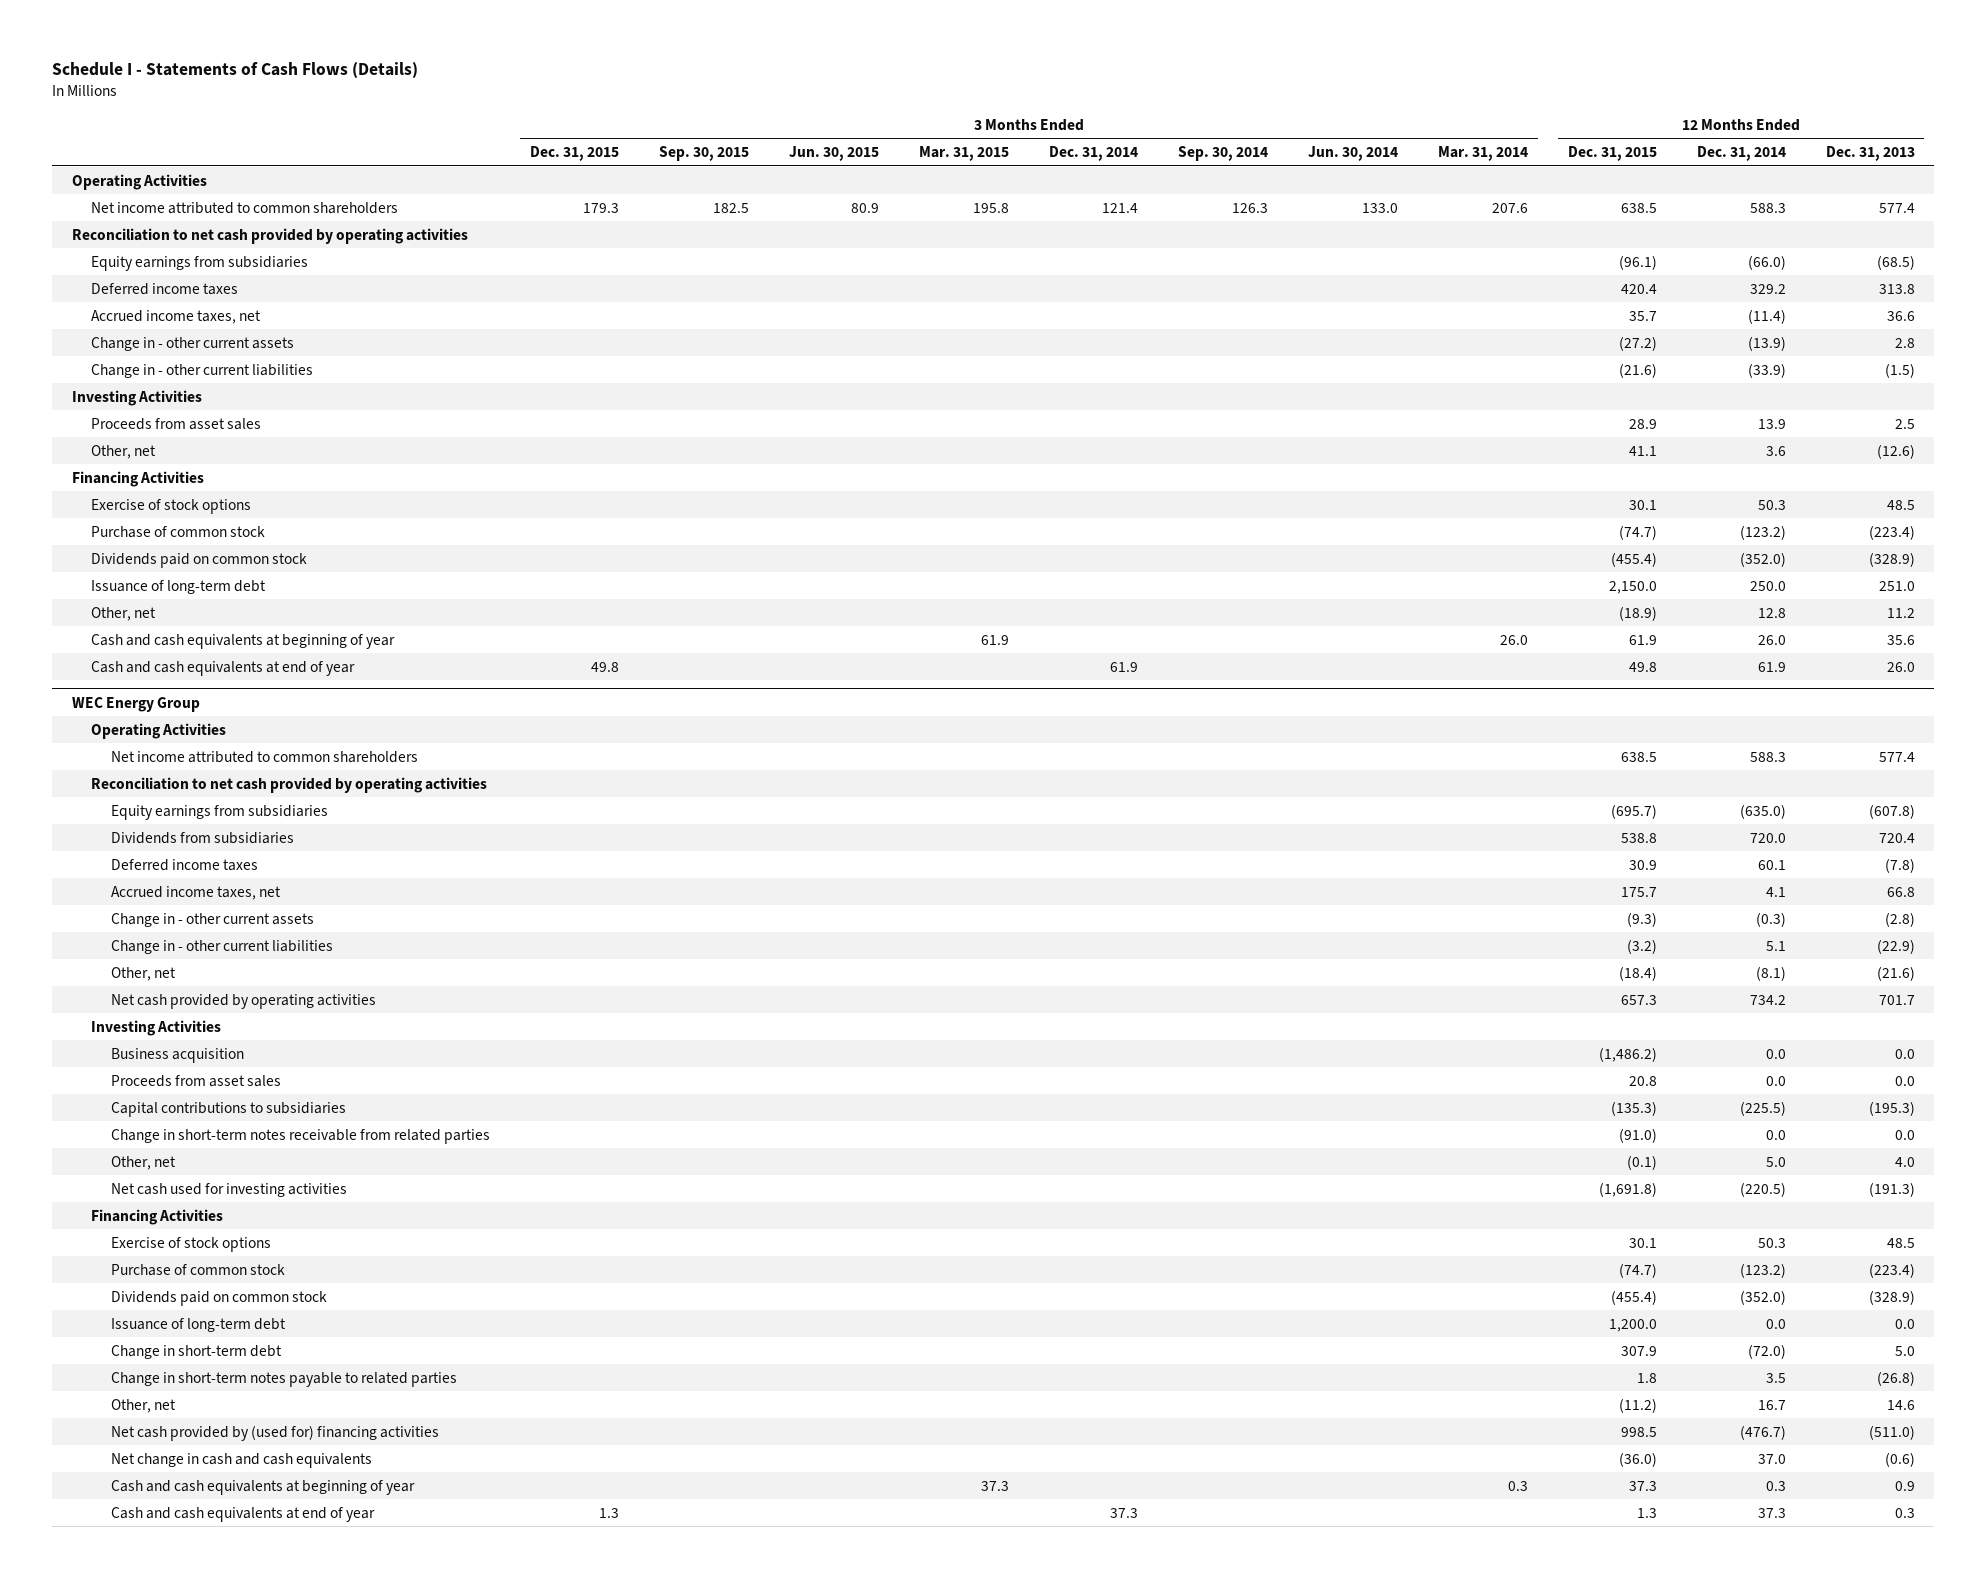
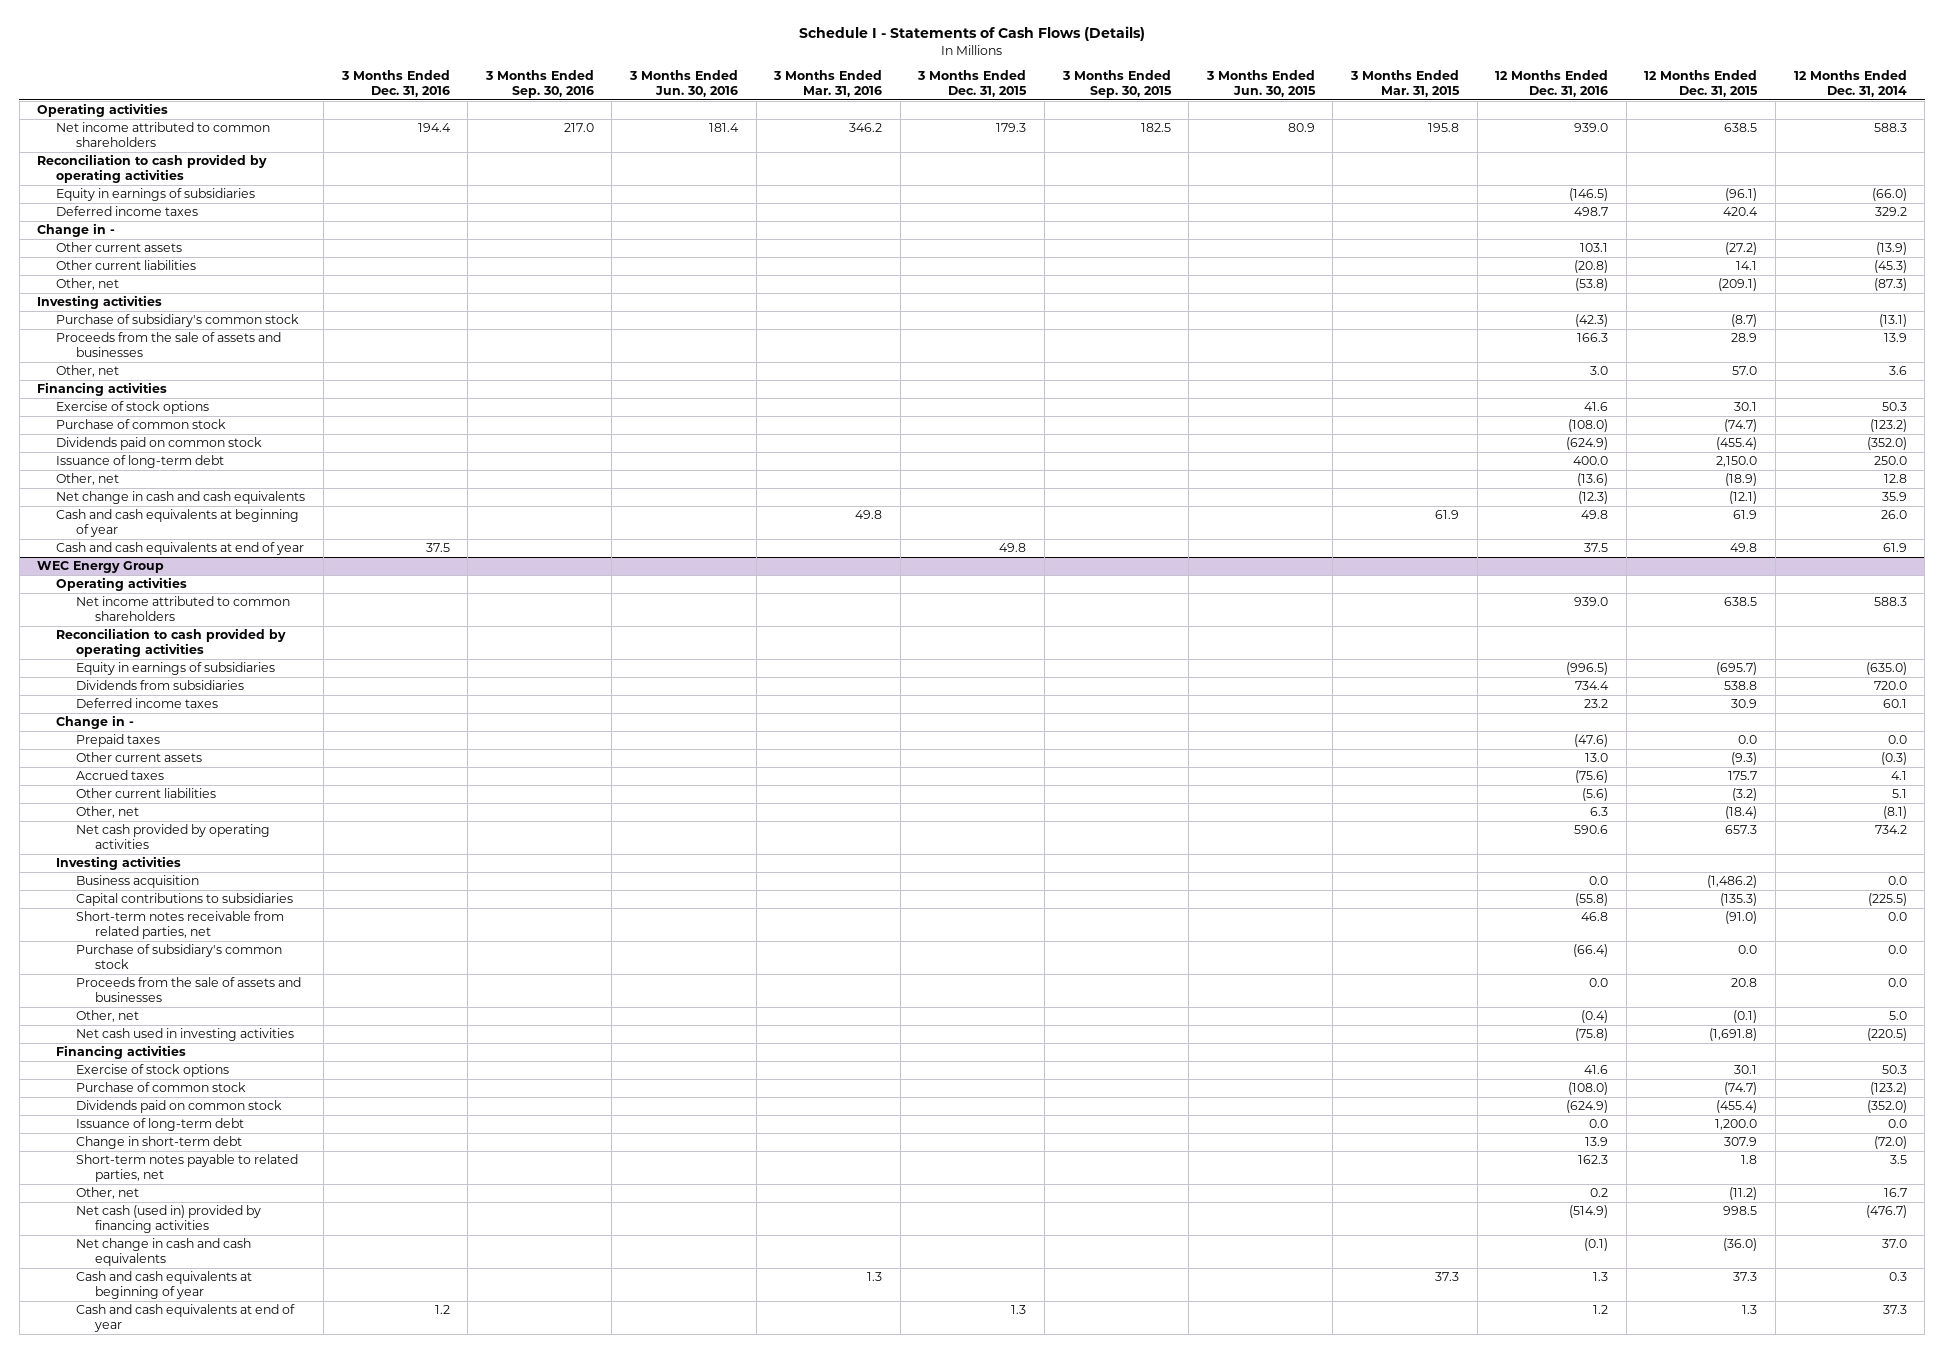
- | 3 Months Ended Dec. 31, 2015 | 3 Months Ended Sep. 30, 2015 | 3 Months Ended Jun. 30, 2015 | 3 Months Ended Mar. 31, 2015 | 3 Months Ended Dec. 31, 2014 | 3 Months Ended Sep. 30, 2014 | 3 Months Ended Jun. 30, 2014 | 3 Months Ended Mar. 31, 2014 | 12 Months Ended Dec. 31, 2015 | 12 Months Ended Dec. 31, 2014 | 12 Months Ended Dec. 31, 2013
+ | 3 Months Ended Dec. 31, 2016 | 3 Months Ended Sep. 30, 2016 | 3 Months Ended Jun. 30, 2016 | 3 Months Ended Mar. 31, 2016 | 3 Months Ended Dec. 31, 2015 | 3 Months Ended Sep. 30, 2015 | 3 Months Ended Jun. 30, 2015 | 3 Months Ended Mar. 31, 2015 | 12 Months Ended Dec. 31, 2016 | 12 Months Ended Dec. 31, 2015 | 12 Months Ended Dec. 31, 2014
- Operating Activities
+ Operating activities
- Reconciliation to net cash provided by operating activities
- Equity earnings from subsidiaries | | | | | | | | | (96.1) | (66.0) | (68.5)
+ Reconciliation to cash provided by operating activities
+ Equity in earnings of subsidiaries | | | | | | | | | (146.5) | (96.1) | (66.0)
- Accrued income taxes, net | | | | | | | | | 35.7 | (11.4) | 36.6
- Change in - other current assets | | | | | | | | | (27.2) | (13.9) | 2.8
- Change in - other current liabilities | | | | | | | | | (21.6) | (33.9) | (1.5)
- Investing Activities
- Proceeds from asset sales | | | | | | | | | 28.9 | 13.9 | 2.5
- Other, net | | | | | | | | | 41.1 | 3.6 | (12.6)
- Financing Activities
+ Change in -
+ Other current assets | | | | | | | | | 103.1 | (27.2) | (13.9)
+ Other current liabilities | | | | | | | | | (20.8) | 14.1 | (45.3)
+ Other, net | | | | | | | | | (53.8) | (209.1) | (87.3)
+ Investing activities
+ Purchase of subsidiary's common stock | | | | | | | | | (42.3) | (8.7) | (13.1)
+ Proceeds from the sale of assets and businesses | | | | | | | | | 166.3 | 28.9 | 13.9
+ Other, net | | | | | | | | | 3.0 | 57.0 | 3.6
+ Financing activities
+ Net change in cash and cash equivalents | | | | | | | | | (12.3) | (12.1) | 35.9
@ WEC Energy Group
- Operating Activities
+ Operating activities
- Reconciliation to net cash provided by operating activities
- Equity earnings from subsidiaries | | | | | | | | | (695.7) | (635.0) | (607.8)
+ Reconciliation to cash provided by operating activities
+ Equity in earnings of subsidiaries | | | | | | | | | (996.5) | (695.7) | (635.0)
- Accrued income taxes, net | | | | | | | | | 175.7 | 4.1 | 66.8
- Change in - other current assets | | | | | | | | | (9.3) | (0.3) | (2.8)
- Change in - other current liabilities | | | | | | | | | (3.2) | 5.1 | (22.9)
+ Change in -
+ Prepaid taxes | | | | | | | | | (47.6) | 0.0 | 0.0
+ Other current assets | | | | | | | | | 13.0 | (9.3) | (0.3)
+ Accrued taxes | | | | | | | | | (75.6) | 175.7 | 4.1
+ Other current liabilities | | | | | | | | | (5.6) | (3.2) | 5.1
- Investing Activities
+ Investing activities
- Proceeds from asset sales | | | | | | | | | 20.8 | 0.0 | 0.0
- Change in short-term notes receivable from related parties | | | | | | | | | (91.0) | 0.0 | 0.0
+ Short-term notes receivable from related parties, net | | | | | | | | | 46.8 | (91.0) | 0.0
+ Purchase of subsidiary's common stock | | | | | | | | | (66.4) | 0.0 | 0.0
+ Proceeds from the sale of assets and businesses | | | | | | | | | 0.0 | 20.8 | 0.0
- Net cash used for investing activities | | | | | | | | | (1,691.8) | (220.5) | (191.3)
- Financing Activities
+ Net cash used in investing activities | | | | | | | | | (75.8) | (1,691.8) | (220.5)
+ Financing activities
- Change in short-term notes payable to related parties | | | | | | | | | 1.8 | 3.5 | (26.8)
+ Short-term notes payable to related parties, net | | | | | | | | | 162.3 | 1.8 | 3.5
- Net cash provided by (used for) financing activities | | | | | | | | | 998.5 | (476.7) | (511.0)
+ Net cash (used in) provided by financing activities | | | | | | | | | (514.9) | 998.5 | (476.7)

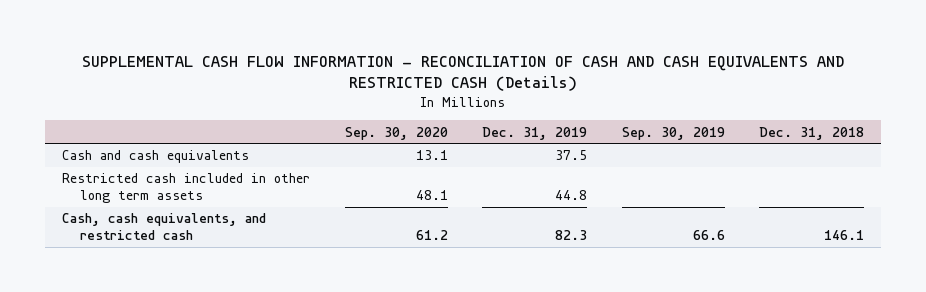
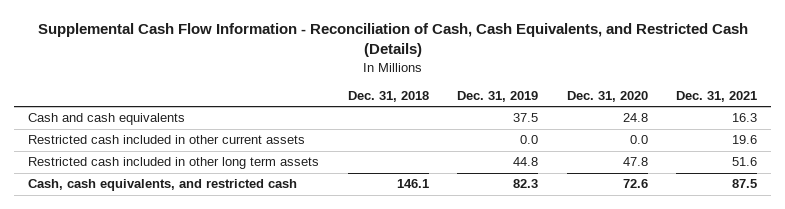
- SUPPLEMENTAL CASH FLOW INFORMATION - RECONCILIATION OF CASH AND CASH EQUIVALENTS AND RESTRICTED CASH (Details)
+ Supplemental Cash Flow Information - Reconciliation of Cash, Cash Equivalents, and Restricted Cash (Details)
- | Sep. 30, 2020 | Dec. 31, 2019 | Sep. 30, 2019 | Dec. 31, 2018
+ | Dec. 31, 2018 | Dec. 31, 2019 | Dec. 31, 2020 | Dec. 31, 2021
+ Restricted cash included in other current assets | | 0.0 | 0.0 | 19.6

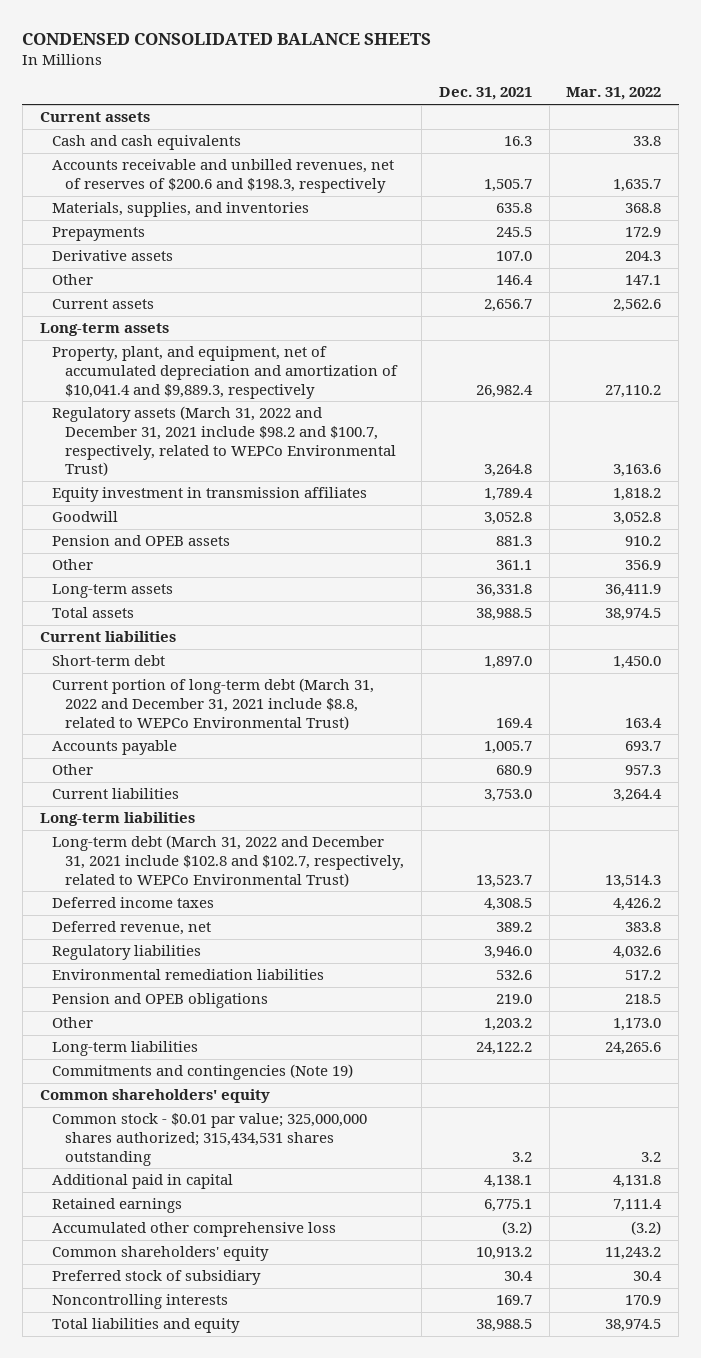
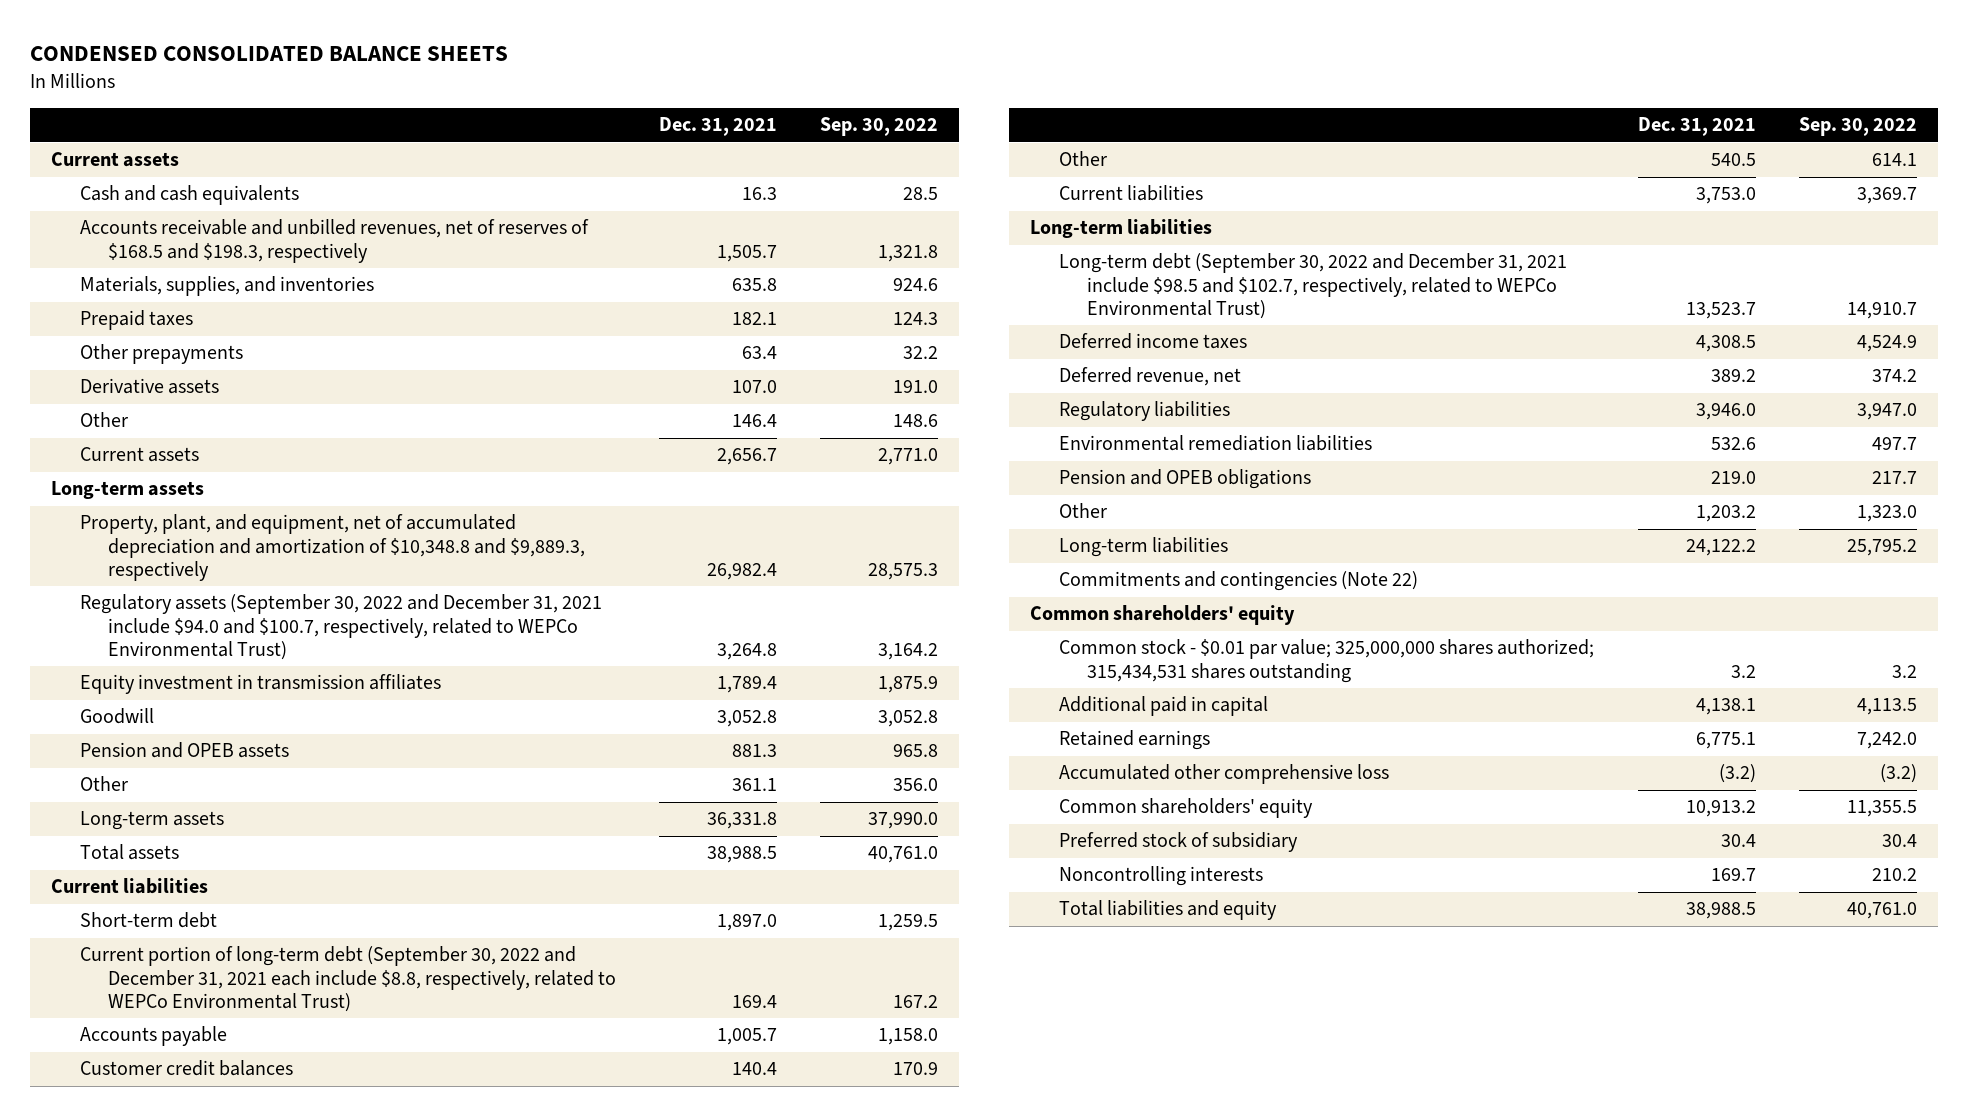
- | Dec. 31, 2021 | Mar. 31, 2022
+ | Dec. 31, 2021 | Sep. 30, 2022
- Accounts receivable and unbilled revenues, net of reserves of $200.6 and $198.3, respectively | 1,505.7 | 1,635.7
+ Accounts receivable and unbilled revenues, net of reserves of $168.5 and $198.3, respectively | 1,505.7 | 1,321.8
- Prepayments | 245.5 | 172.9
+ Prepaid taxes | 182.1 | 124.3
+ Other prepayments | 63.4 | 32.2
- Property, plant, and equipment, net of accumulated depreciation and amortization of $10,041.4 and $9,889.3, respectively | 26,982.4 | 27,110.2
- Regulatory assets (March 31, 2022 and December 31, 2021 include $98.2 and $100.7, respectively, related to WEPCo Environmental Trust) | 3,264.8 | 3,163.6
+ Property, plant, and equipment, net of accumulated depreciation and amortization of $10,348.8 and $9,889.3, respectively | 26,982.4 | 28,575.3
+ Regulatory assets (September 30, 2022 and December 31, 2021 include $94.0 and $100.7, respectively, related to WEPCo Environmental Trust) | 3,264.8 | 3,164.2
- Current portion of long-term debt (March 31, 2022 and December 31, 2021 include $8.8, related to WEPCo Environmental Trust) | 169.4 | 163.4
+ Current portion of long-term debt (September 30, 2022 and December 31, 2021 each include $8.8, respectively, related to WEPCo Environmental Trust) | 169.4 | 167.2
- Other | 680.9 | 957.3
+ Customer credit balances | 140.4 | 170.9
+ Other | 540.5 | 614.1
- Long-term debt (March 31, 2022 and December 31, 2021 include $102.8 and $102.7, respectively, related to WEPCo Environmental Trust) | 13,523.7 | 13,514.3
+ Long-term debt (September 30, 2022 and December 31, 2021 include $98.5 and $102.7, respectively, related to WEPCo Environmental Trust) | 13,523.7 | 14,910.7
- Commitments and contingencies (Note 19)
+ Commitments and contingencies (Note 22)

